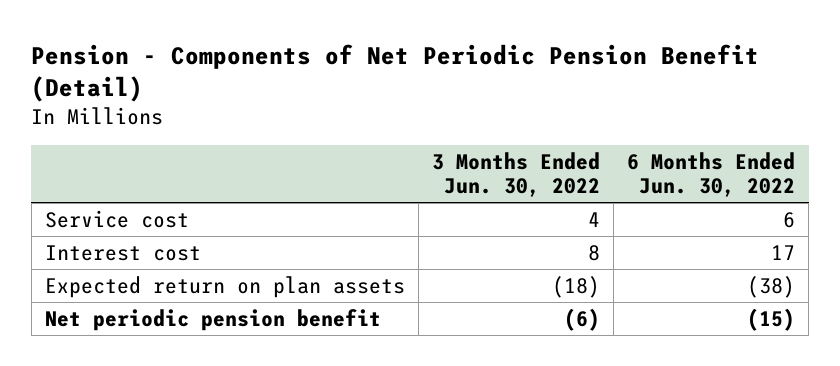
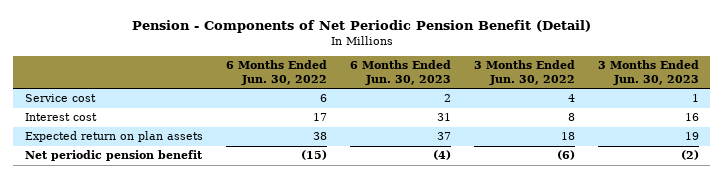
- | 3 Months Ended Jun. 30, 2022 | 6 Months Ended Jun. 30, 2022
+ | 6 Months Ended Jun. 30, 2022 | 6 Months Ended Jun. 30, 2023 | 3 Months Ended Jun. 30, 2022 | 3 Months Ended Jun. 30, 2023
- Expected return on plan assets | (18) | (38)
+ Expected return on plan assets | 38 | 37 | 18 | 19

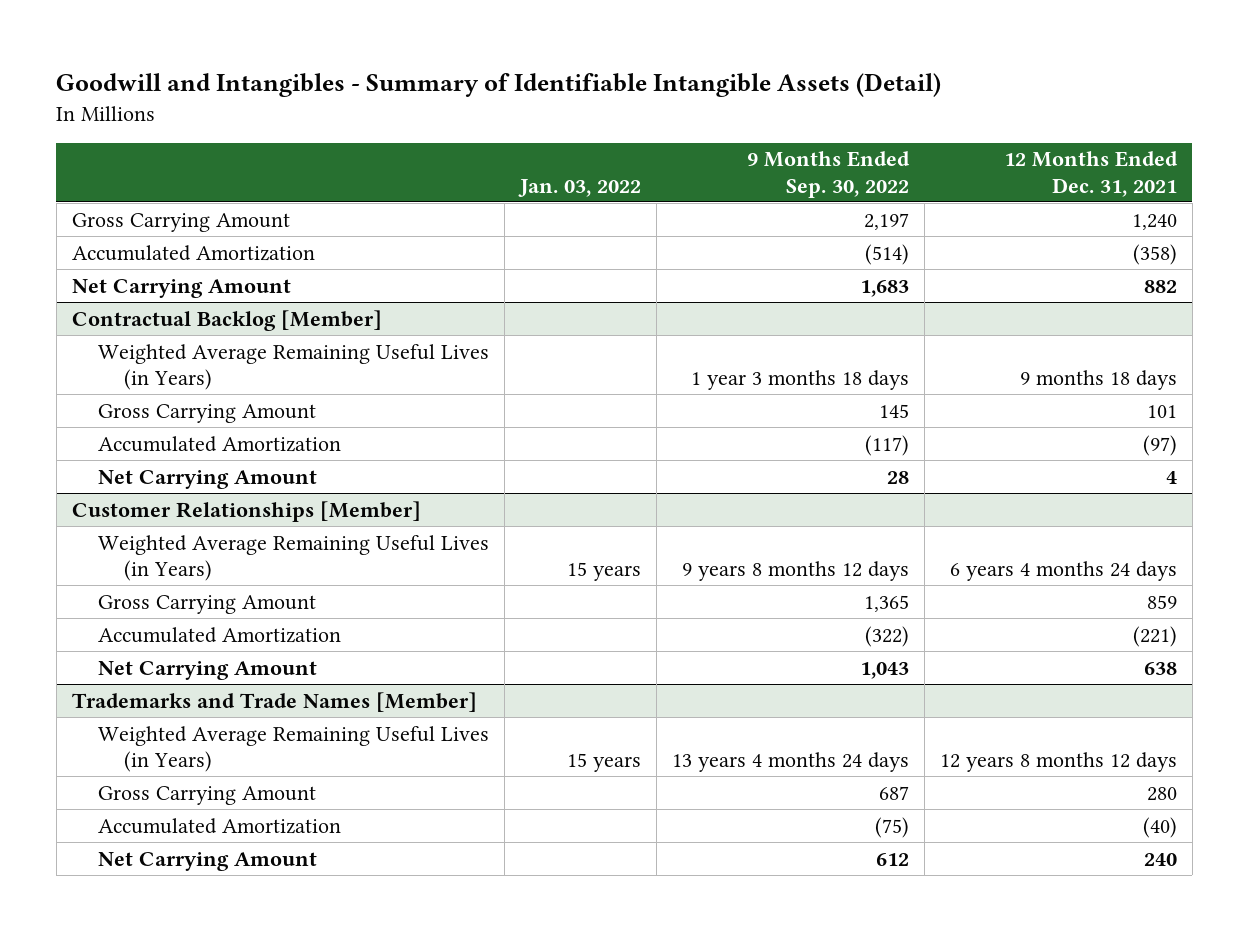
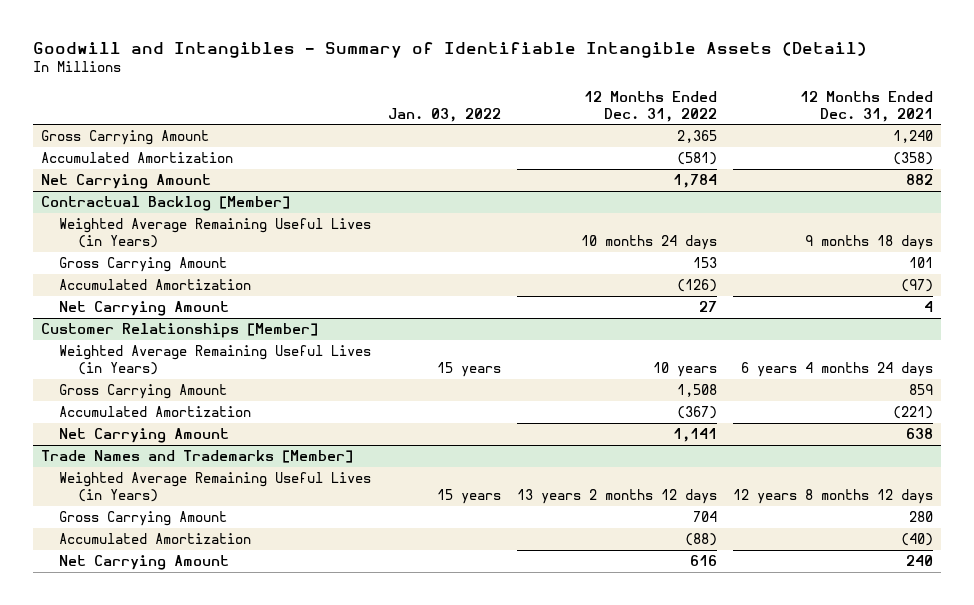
- | Jan. 03, 2022 | 9 Months Ended Sep. 30, 2022 | 12 Months Ended Dec. 31, 2021
+ | Jan. 03, 2022 | 12 Months Ended Dec. 31, 2022 | 12 Months Ended Dec. 31, 2021
- Trademarks and Trade Names [Member]
+ Trade Names and Trademarks [Member]

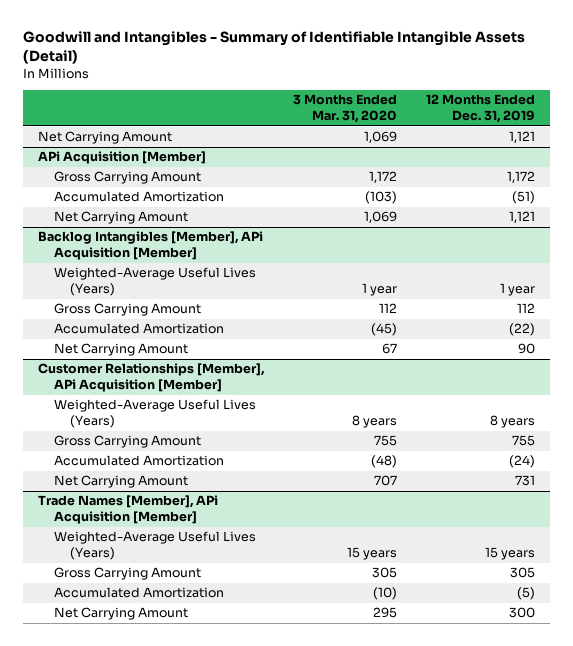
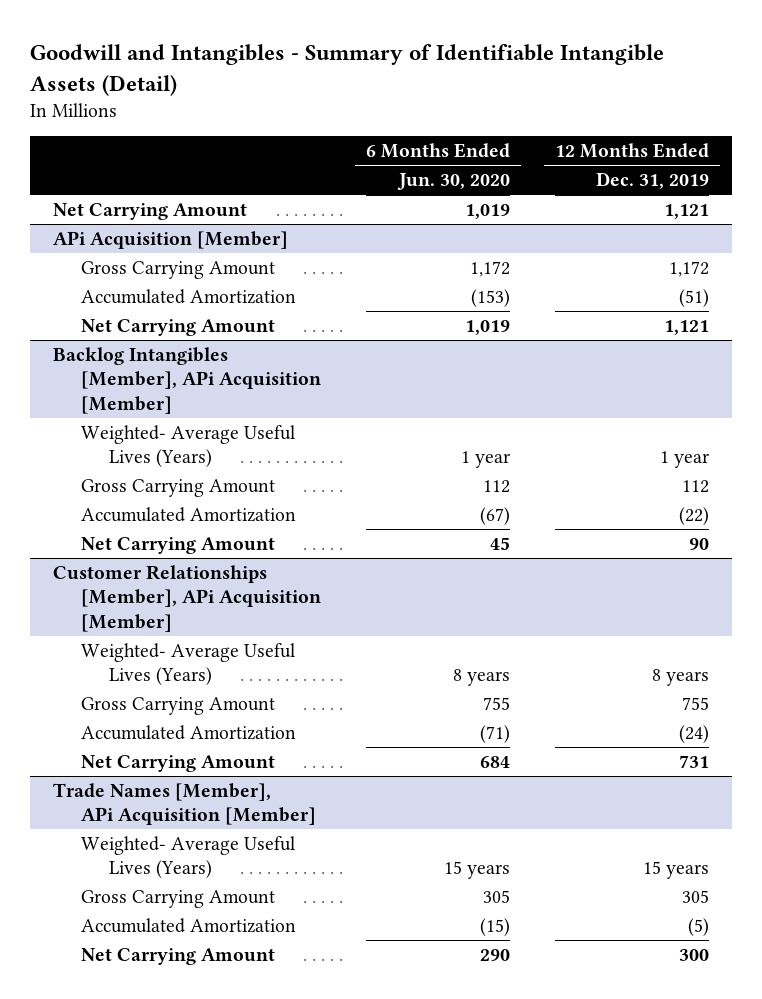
- | 3 Months Ended Mar. 31, 2020 | 12 Months Ended Dec. 31, 2019
+ | 6 Months Ended Jun. 30, 2020 | 12 Months Ended Dec. 31, 2019
@ Backlog Intangibles [Member], APi Acquisition [Member]
- Weighted-Average Useful Lives (Years) | 1 year | 1 year
+ Weighted- Average Useful Lives (Years) | 1 year | 1 year
@ Customer Relationships [Member], APi Acquisition [Member]
- Weighted-Average Useful Lives (Years) | 8 years | 8 years
+ Weighted- Average Useful Lives (Years) | 8 years | 8 years
@ Trade Names [Member], APi Acquisition [Member]
- Weighted-Average Useful Lives (Years) | 15 years | 15 years
+ Weighted- Average Useful Lives (Years) | 15 years | 15 years

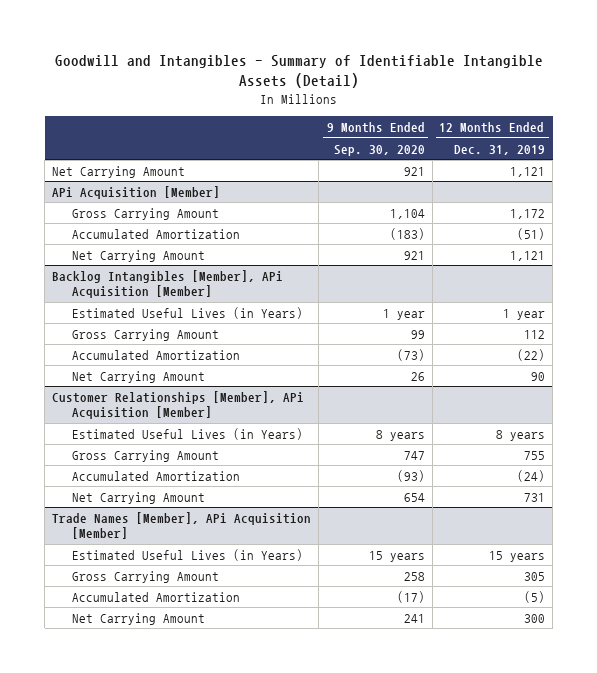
- | 6 Months Ended Jun. 30, 2020 | 12 Months Ended Dec. 31, 2019
+ | 9 Months Ended Sep. 30, 2020 | 12 Months Ended Dec. 31, 2019
@ Backlog Intangibles [Member], APi Acquisition [Member]
- Weighted- Average Useful Lives (Years) | 1 year | 1 year
+ Estimated Useful Lives (in Years) | 1 year | 1 year
@ Customer Relationships [Member], APi Acquisition [Member]
- Weighted- Average Useful Lives (Years) | 8 years | 8 years
+ Estimated Useful Lives (in Years) | 8 years | 8 years
@ Trade Names [Member], APi Acquisition [Member]
- Weighted- Average Useful Lives (Years) | 15 years | 15 years
+ Estimated Useful Lives (in Years) | 15 years | 15 years

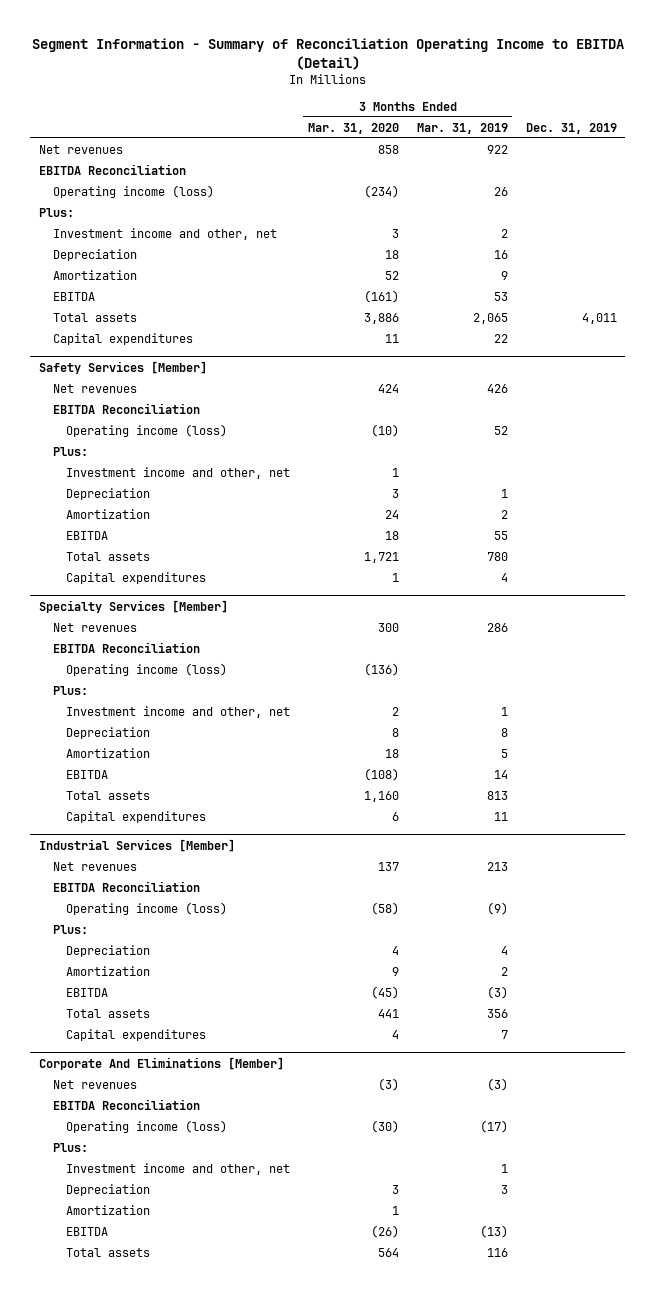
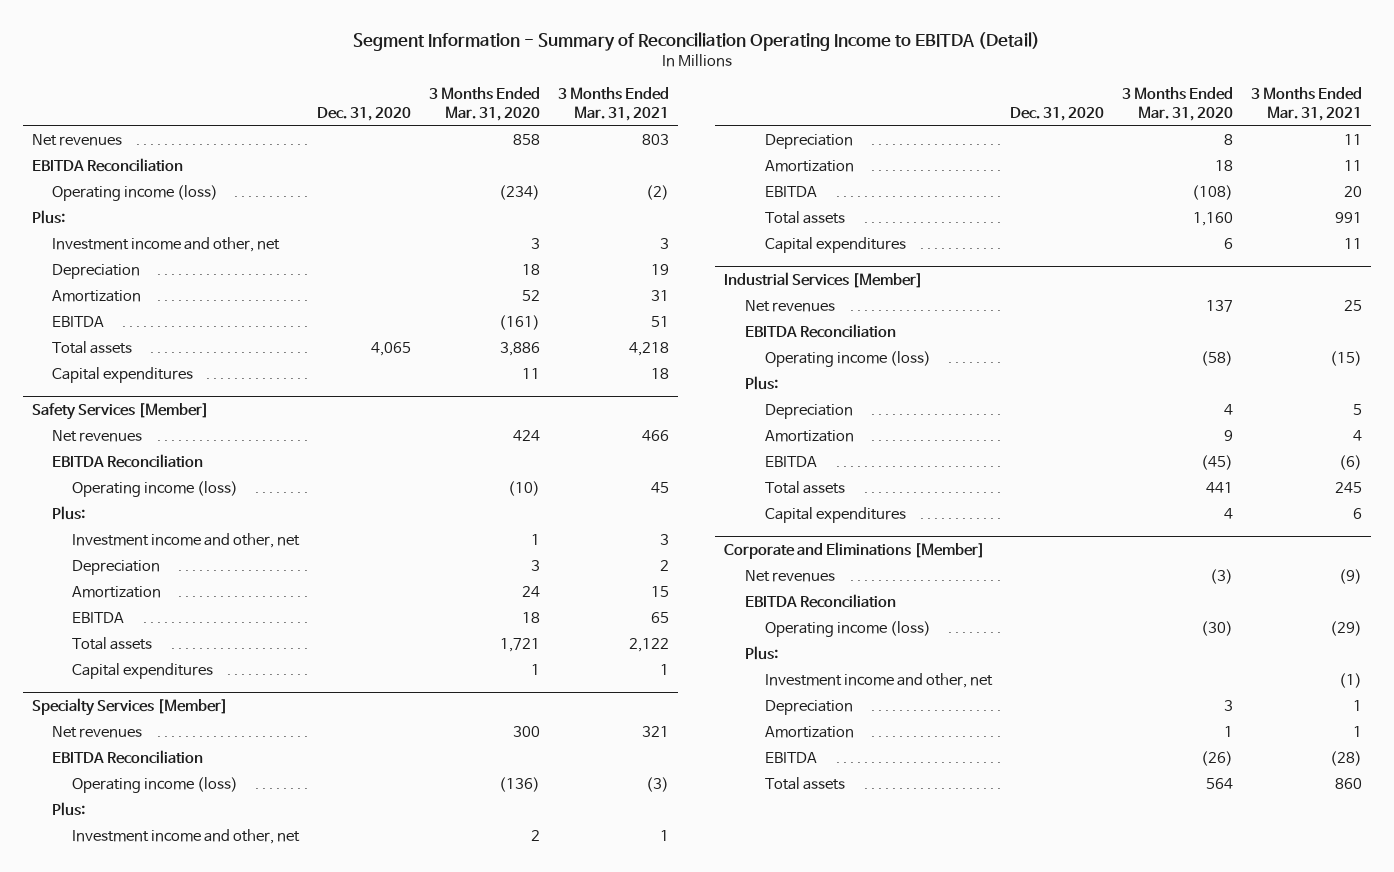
- | 3 Months Ended Mar. 31, 2020 | 3 Months Ended Mar. 31, 2019 | Dec. 31, 2019
+ | Dec. 31, 2020 | 3 Months Ended Mar. 31, 2020 | 3 Months Ended Mar. 31, 2021
- Corporate And Eliminations [Member]
+ Corporate and Eliminations [Member]

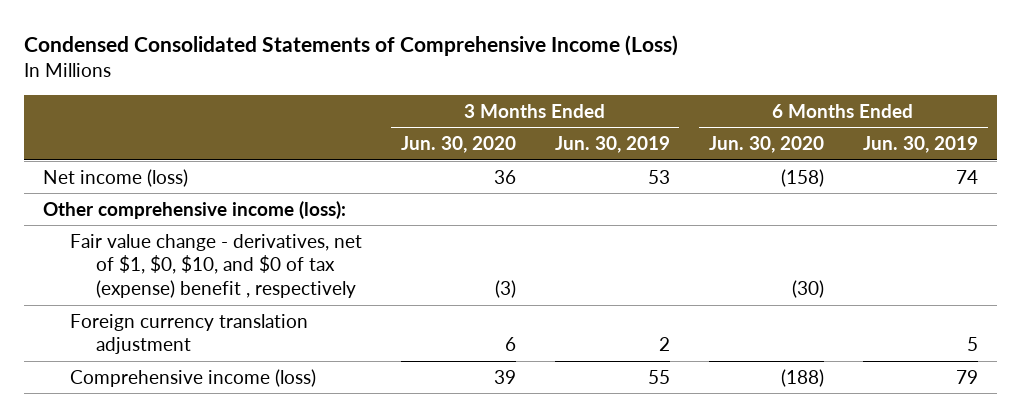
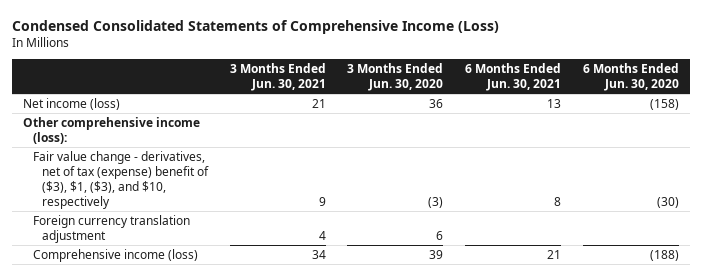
- | 3 Months Ended Jun. 30, 2020 | 3 Months Ended Jun. 30, 2019 | 6 Months Ended Jun. 30, 2020 | 6 Months Ended Jun. 30, 2019
+ | 3 Months Ended Jun. 30, 2021 | 3 Months Ended Jun. 30, 2020 | 6 Months Ended Jun. 30, 2021 | 6 Months Ended Jun. 30, 2020
- Fair value change - derivatives, net of $1, $0, $10, and $0 of tax (expense) benefit , respectively | (3) | | (30) |
+ Fair value change - derivatives, net of tax (expense) benefit of ($3), $1, ($3), and $10, respectively | 9 | (3) | 8 | (30)

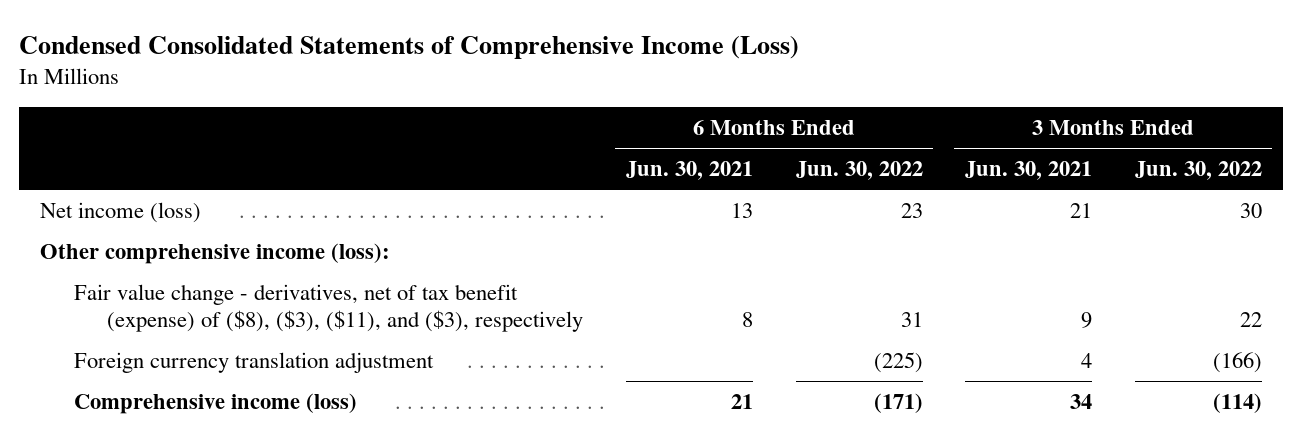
- | 3 Months Ended Jun. 30, 2021 | 3 Months Ended Jun. 30, 2020 | 6 Months Ended Jun. 30, 2021 | 6 Months Ended Jun. 30, 2020
+ | 6 Months Ended Jun. 30, 2021 | 6 Months Ended Jun. 30, 2022 | 3 Months Ended Jun. 30, 2021 | 3 Months Ended Jun. 30, 2022
- Fair value change - derivatives, net of tax (expense) benefit of ($3), $1, ($3), and $10, respectively | 9 | (3) | 8 | (30)
+ Fair value change - derivatives, net of tax benefit (expense) of ($8), ($3), ($11), and ($3), respectively | 8 | 31 | 9 | 22

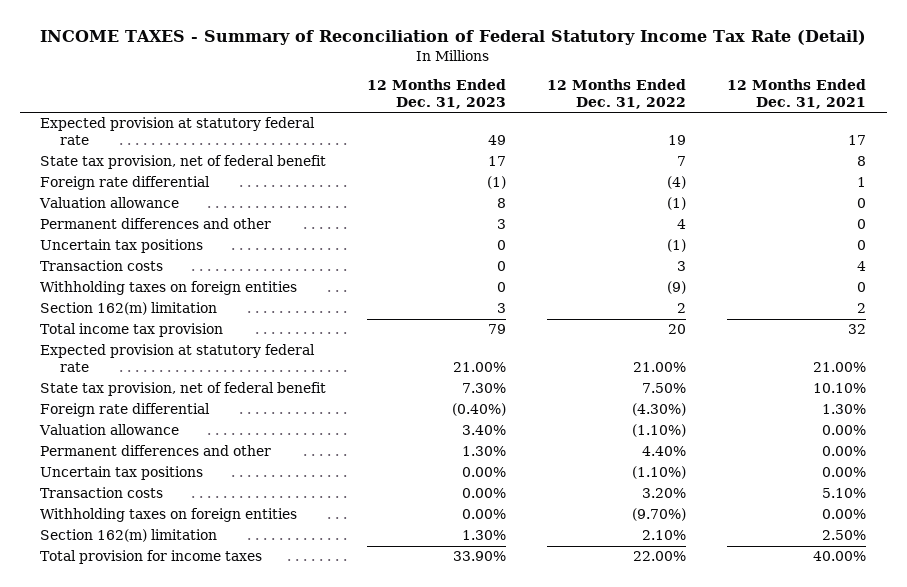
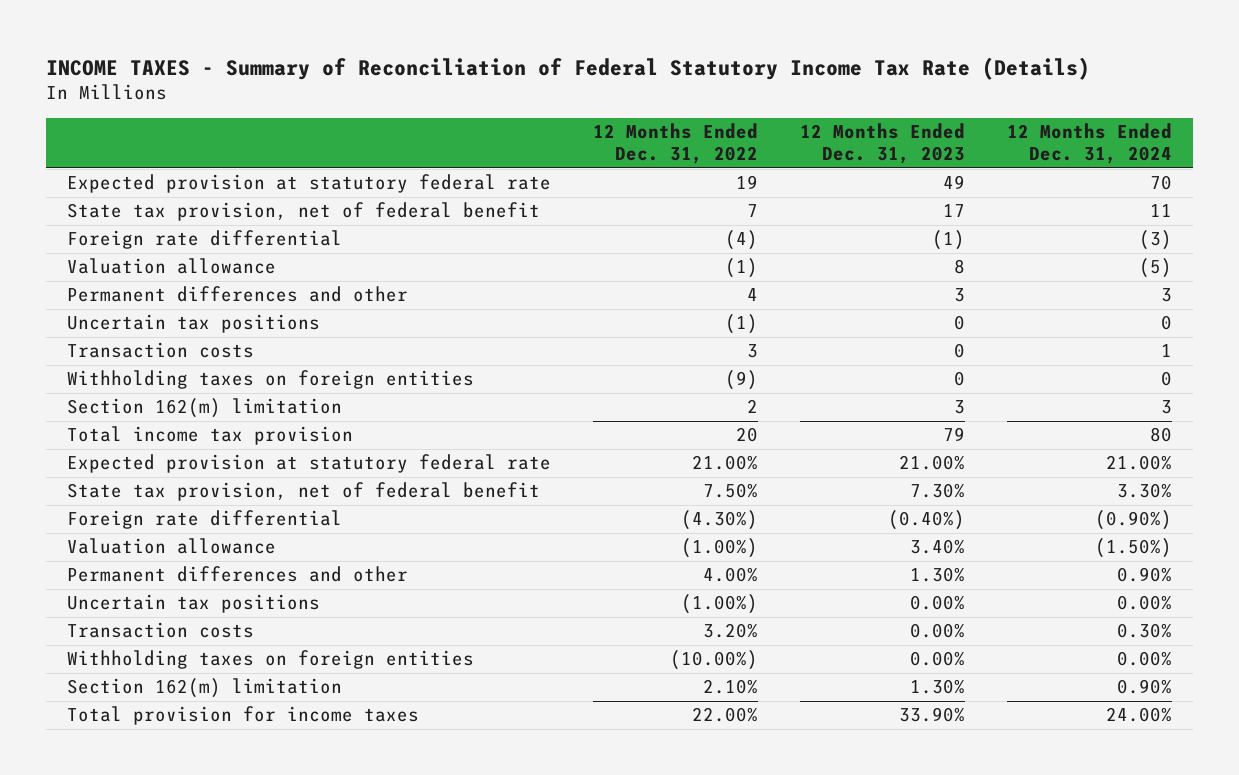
- INCOME TAXES - Summary of Reconciliation of Federal Statutory Income Tax Rate (Detail)
+ INCOME TAXES - Summary of Reconciliation of Federal Statutory Income Tax Rate (Details)
- | 12 Months Ended Dec. 31, 2023 | 12 Months Ended Dec. 31, 2022 | 12 Months Ended Dec. 31, 2021
+ | 12 Months Ended Dec. 31, 2022 | 12 Months Ended Dec. 31, 2023 | 12 Months Ended Dec. 31, 2024
- Valuation allowance | 3.40% | (1.10%) | 0.00%
- Permanent differences and other | 1.30% | 4.40% | 0.00%
- Uncertain tax positions | 0.00% | (1.10%) | 0.00%
+ Valuation allowance | (1.00%) | 3.40% | (1.50%)
+ Permanent differences and other | 4.00% | 1.30% | 0.90%
+ Uncertain tax positions | (1.00%) | 0.00% | 0.00%
- Withholding taxes on foreign entities | 0.00% | (9.70%) | 0.00%
+ Withholding taxes on foreign entities | (10.00%) | 0.00% | 0.00%

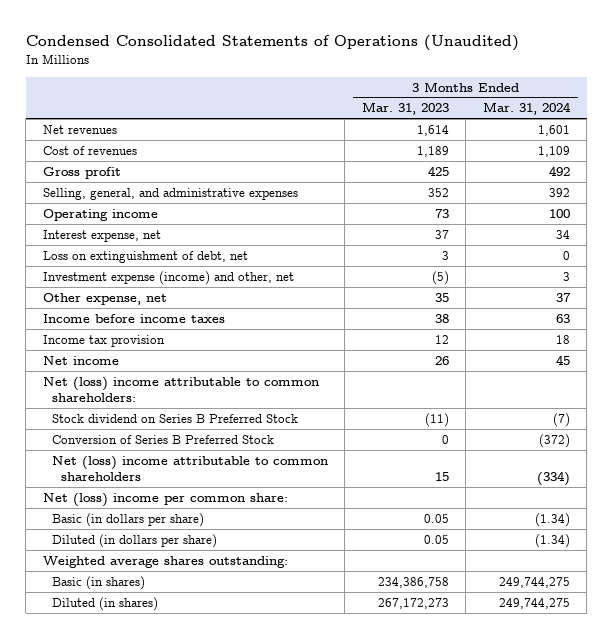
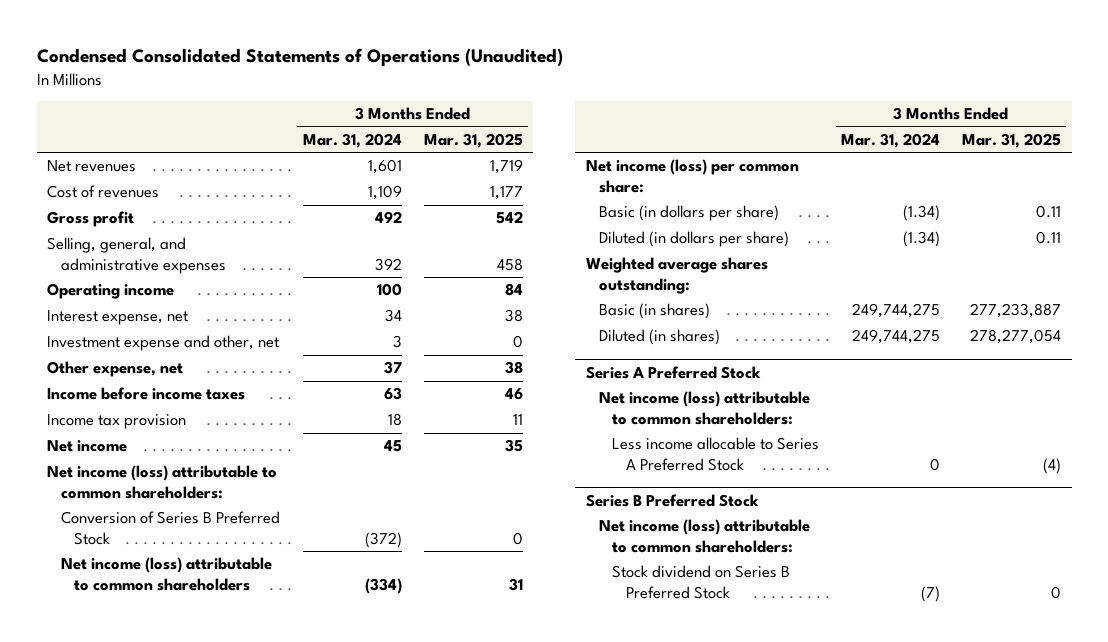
- | 3 Months Ended Mar. 31, 2023 | 3 Months Ended Mar. 31, 2024
+ | 3 Months Ended Mar. 31, 2024 | 3 Months Ended Mar. 31, 2025
- Loss on extinguishment of debt, net | 3 | 0
- Investment expense (income) and other, net | (5) | 3
+ Investment expense and other, net | 3 | 0
- Net (loss) income attributable to common shareholders:
- Stock dividend on Series B Preferred Stock | (11) | (7)
+ Net income (loss) attributable to common shareholders:
- Net (loss) income attributable to common shareholders | 15 | (334)
- Net (loss) income per common share:
+ Net income (loss) attributable to common shareholders | (334) | 31
+ Net income (loss) per common share:
+ Series A Preferred Stock
+ Net income (loss) attributable to common shareholders:
+ Less income allocable to Series A Preferred Stock | 0 | (4)
+ Series B Preferred Stock
+ Net income (loss) attributable to common shareholders:
+ Stock dividend on Series B Preferred Stock | (7) | 0

